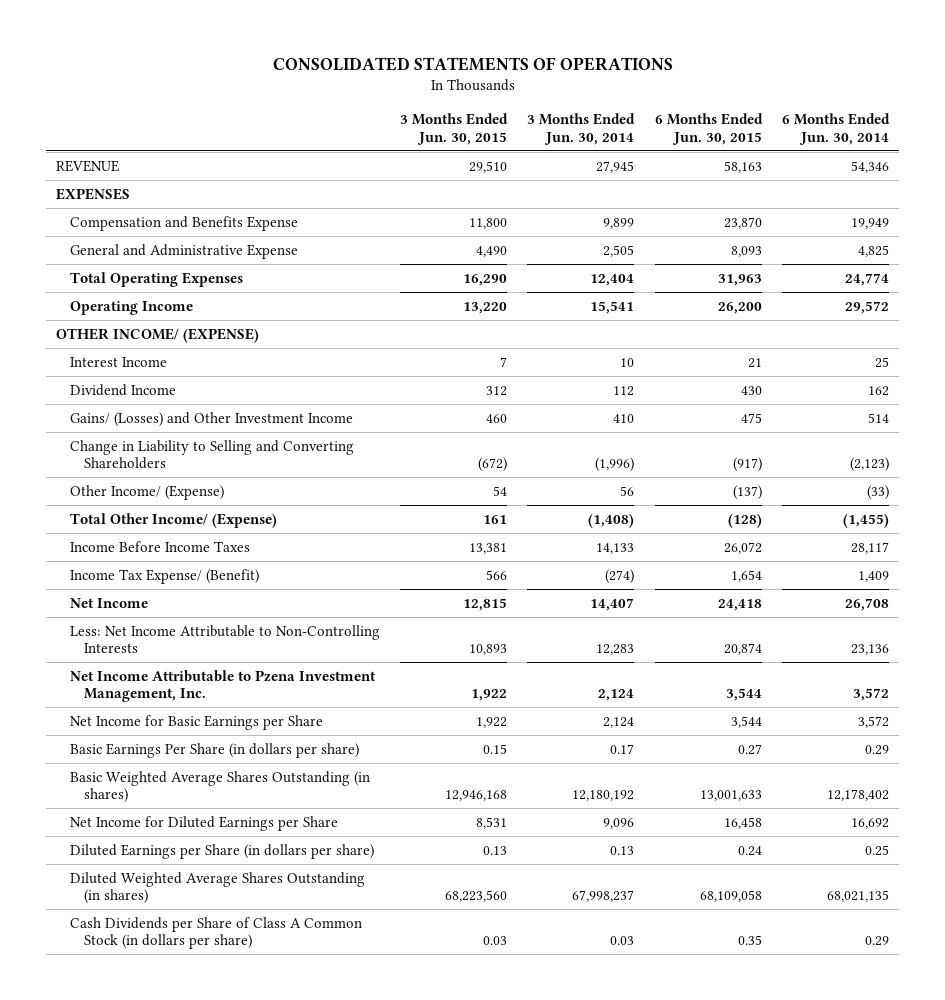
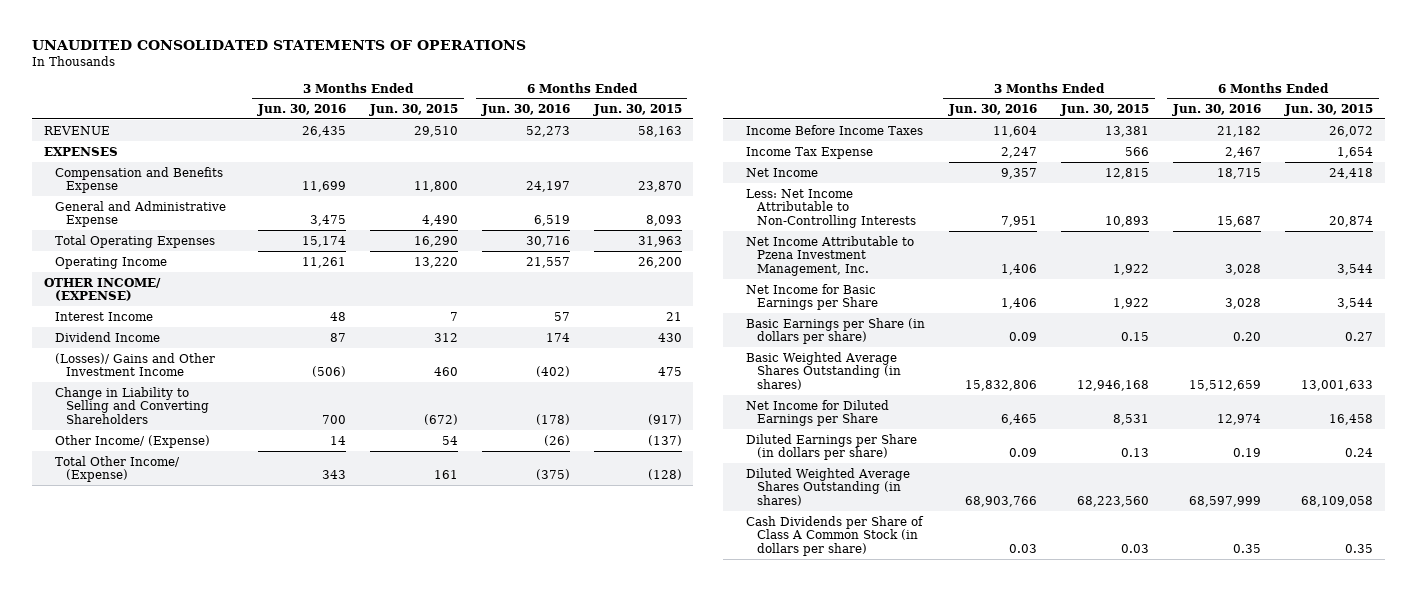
- CONSOLIDATED STATEMENTS OF OPERATIONS
+ UNAUDITED CONSOLIDATED STATEMENTS OF OPERATIONS
- | 3 Months Ended Jun. 30, 2015 | 3 Months Ended Jun. 30, 2014 | 6 Months Ended Jun. 30, 2015 | 6 Months Ended Jun. 30, 2014
+ | 3 Months Ended Jun. 30, 2016 | 3 Months Ended Jun. 30, 2015 | 6 Months Ended Jun. 30, 2016 | 6 Months Ended Jun. 30, 2015
- Gains/ (Losses) and Other Investment Income | 460 | 410 | 475 | 514
+ (Losses)/ Gains and Other Investment Income | (506) | 460 | (402) | 475
- Income Tax Expense/ (Benefit) | 566 | (274) | 1,654 | 1,409
+ Income Tax Expense | 2,247 | 566 | 2,467 | 1,654
- Basic Earnings Per Share (in dollars per share) | 0.15 | 0.17 | 0.27 | 0.29
+ Basic Earnings per Share (in dollars per share) | 0.09 | 0.15 | 0.20 | 0.27

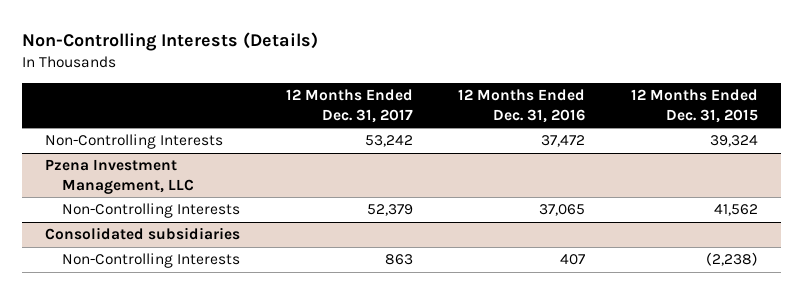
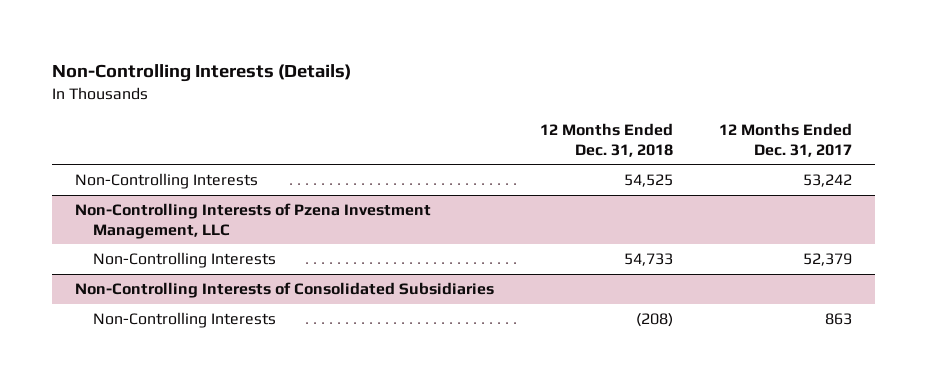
- | 12 Months Ended Dec. 31, 2017 | 12 Months Ended Dec. 31, 2016 | 12 Months Ended Dec. 31, 2015
+ | 12 Months Ended Dec. 31, 2018 | 12 Months Ended Dec. 31, 2017
- Pzena Investment Management, LLC
+ Non-Controlling Interests of Pzena Investment Management, LLC
- Consolidated subsidiaries
+ Non-Controlling Interests of Consolidated Subsidiaries

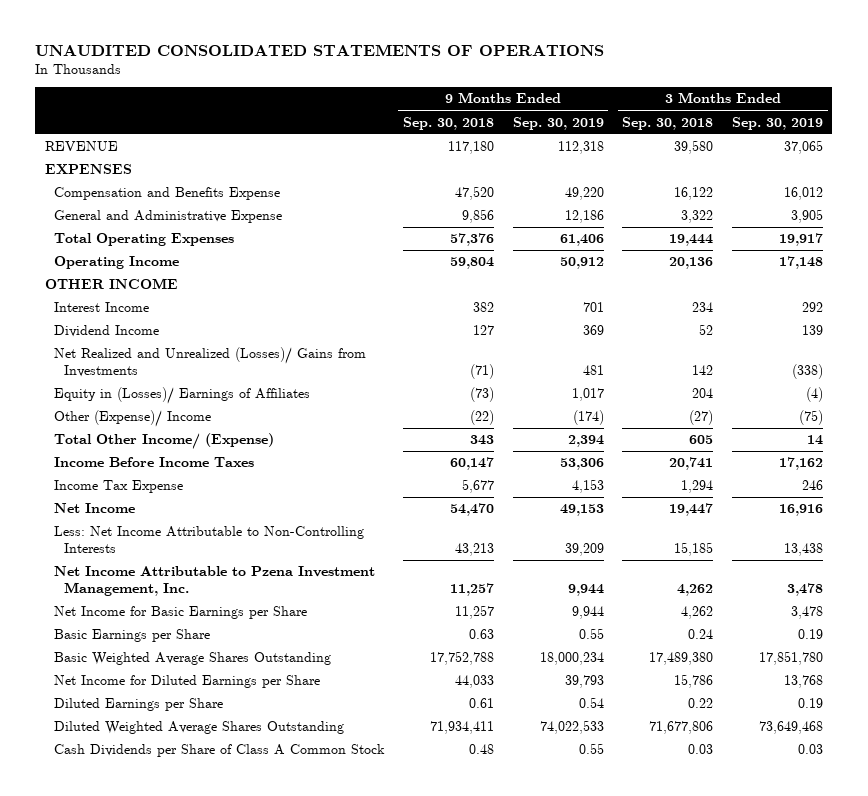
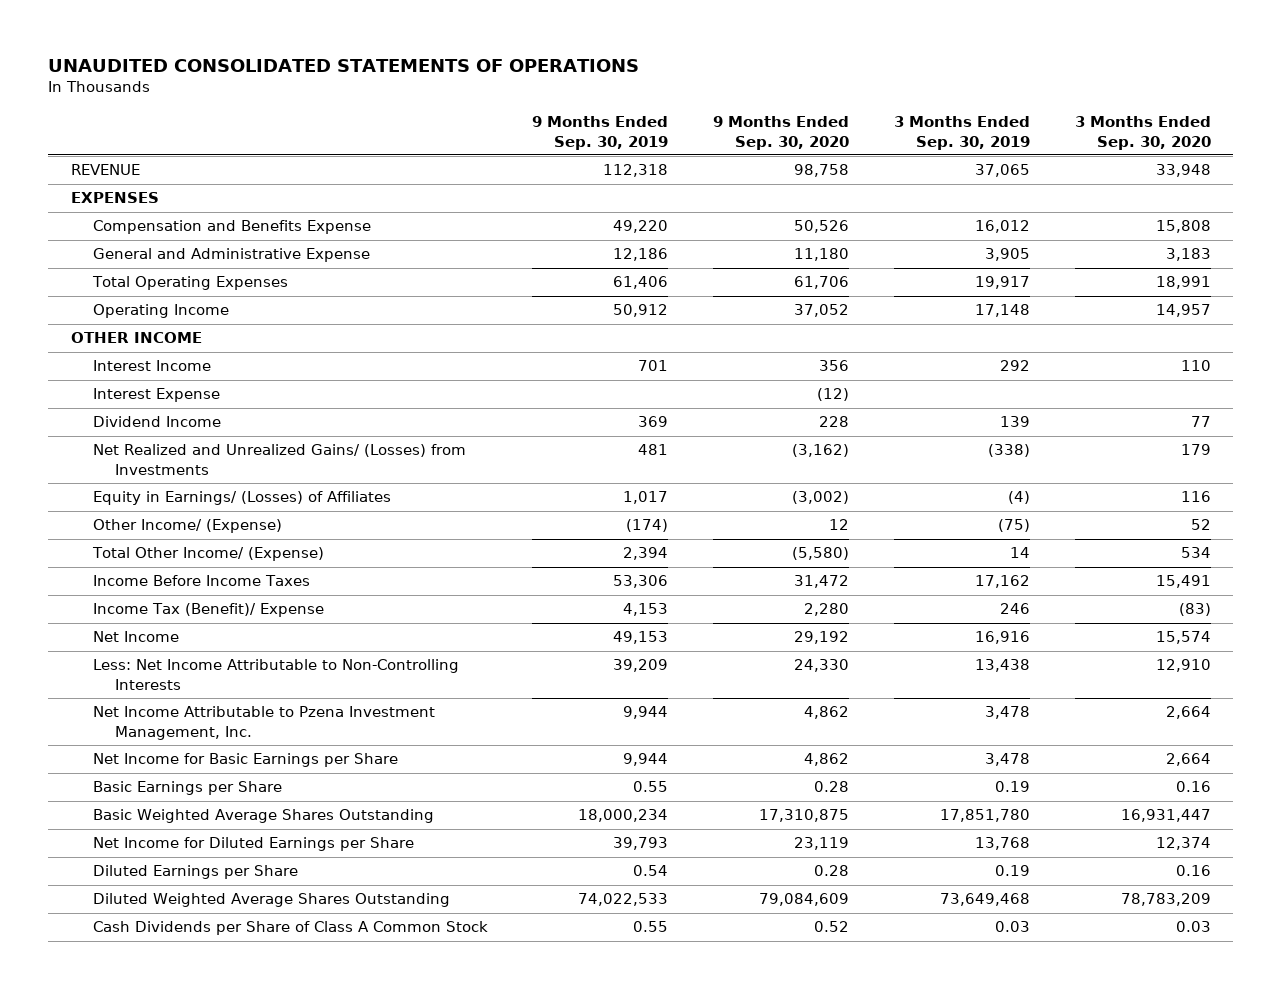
- | 9 Months Ended Sep. 30, 2018 | 9 Months Ended Sep. 30, 2019 | 3 Months Ended Sep. 30, 2018 | 3 Months Ended Sep. 30, 2019
+ | 9 Months Ended Sep. 30, 2019 | 9 Months Ended Sep. 30, 2020 | 3 Months Ended Sep. 30, 2019 | 3 Months Ended Sep. 30, 2020
+ Interest Expense | | (12) | |
- Net Realized and Unrealized (Losses)/ Gains from Investments | (71) | 481 | 142 | (338)
- Equity in (Losses)/ Earnings of Affiliates | (73) | 1,017 | 204 | (4)
- Other (Expense)/ Income | (22) | (174) | (27) | (75)
+ Net Realized and Unrealized Gains/ (Losses) from Investments | 481 | (3,162) | (338) | 179
+ Equity in Earnings/ (Losses) of Affiliates | 1,017 | (3,002) | (4) | 116
+ Other Income/ (Expense) | (174) | 12 | (75) | 52
- Income Tax Expense | 5,677 | 4,153 | 1,294 | 246
+ Income Tax (Benefit)/ Expense | 4,153 | 2,280 | 246 | (83)

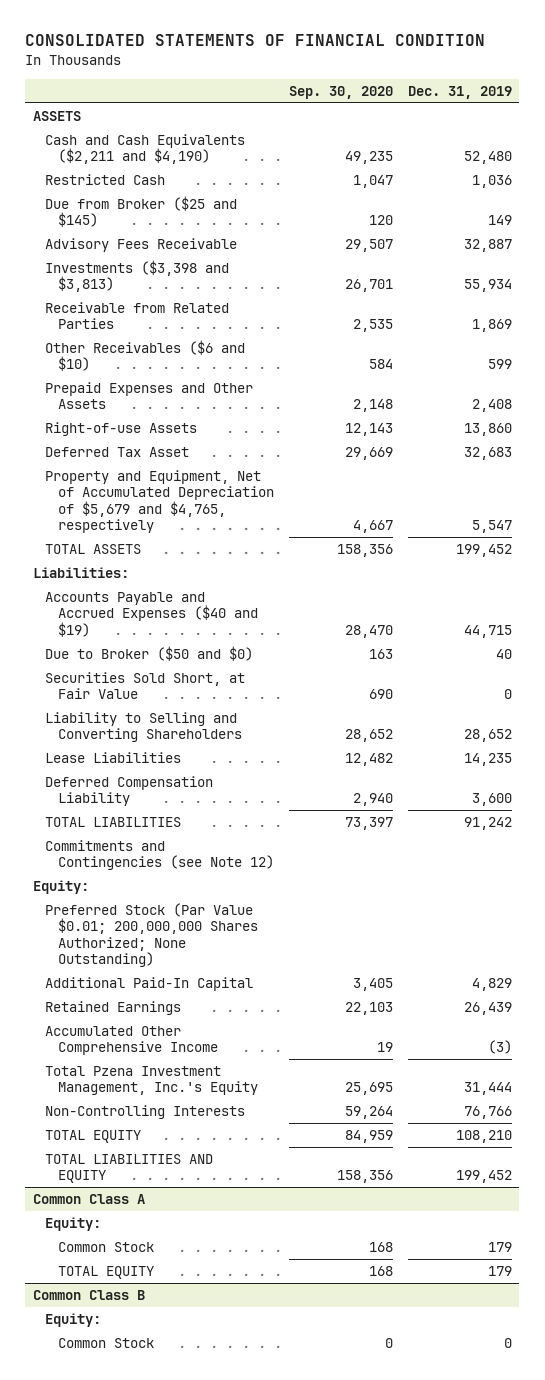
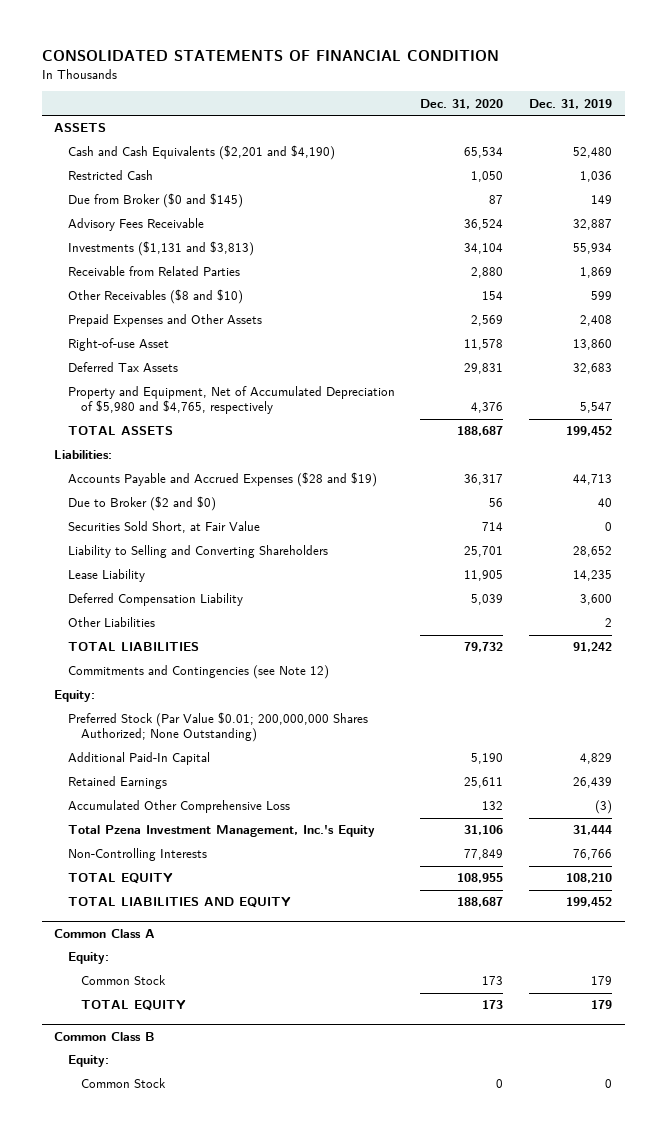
- | Sep. 30, 2020 | Dec. 31, 2019
+ | Dec. 31, 2020 | Dec. 31, 2019
- Cash and Cash Equivalents ($2,211 and $4,190) | 49,235 | 52,480
+ Cash and Cash Equivalents ($2,201 and $4,190) | 65,534 | 52,480
- Due from Broker ($25 and $145) | 120 | 149
+ Due from Broker ($0 and $145) | 87 | 149
- Investments ($3,398 and $3,813) | 26,701 | 55,934
+ Investments ($1,131 and $3,813) | 34,104 | 55,934
- Other Receivables ($6 and $10) | 584 | 599
+ Other Receivables ($8 and $10) | 154 | 599
- Right-of-use Assets | 12,143 | 13,860
- Deferred Tax Asset | 29,669 | 32,683
- Property and Equipment, Net of Accumulated Depreciation of $5,679 and $4,765, respectively | 4,667 | 5,547
+ Right-of-use Asset | 11,578 | 13,860
+ Deferred Tax Assets | 29,831 | 32,683
+ Property and Equipment, Net of Accumulated Depreciation of $5,980 and $4,765, respectively | 4,376 | 5,547
- Accounts Payable and Accrued Expenses ($40 and $19) | 28,470 | 44,715
- Due to Broker ($50 and $0) | 163 | 40
+ Accounts Payable and Accrued Expenses ($28 and $19) | 36,317 | 44,713
+ Due to Broker ($2 and $0) | 56 | 40
- Lease Liabilities | 12,482 | 14,235
+ Lease Liability | 11,905 | 14,235
+ Other Liabilities | | 2
- Accumulated Other Comprehensive Income | 19 | (3)
+ Accumulated Other Comprehensive Loss | 132 | (3)

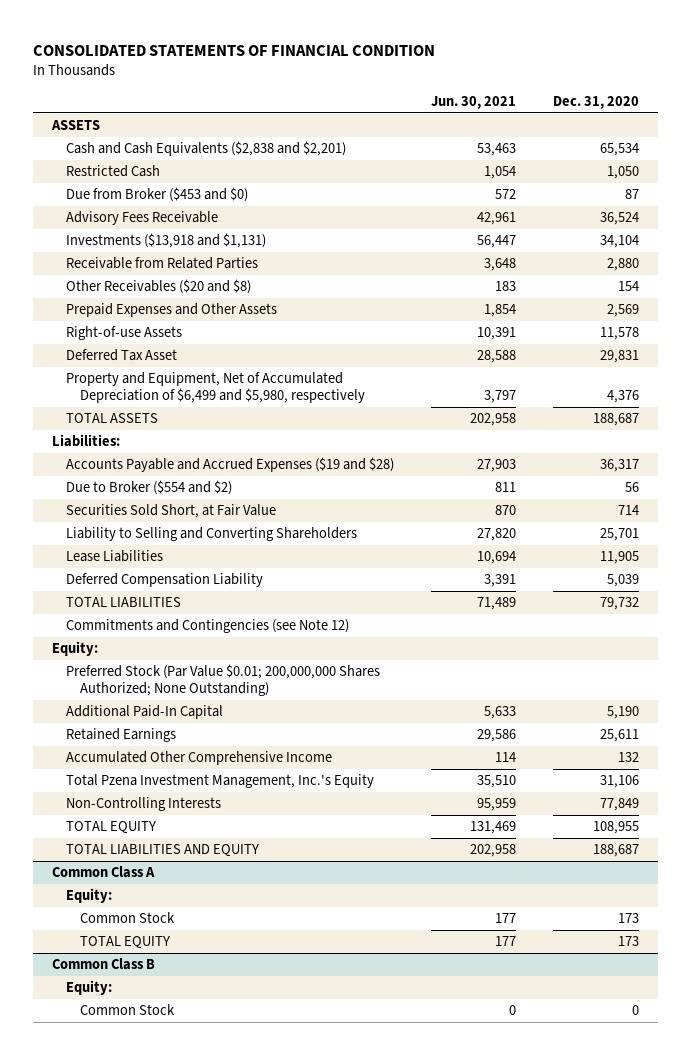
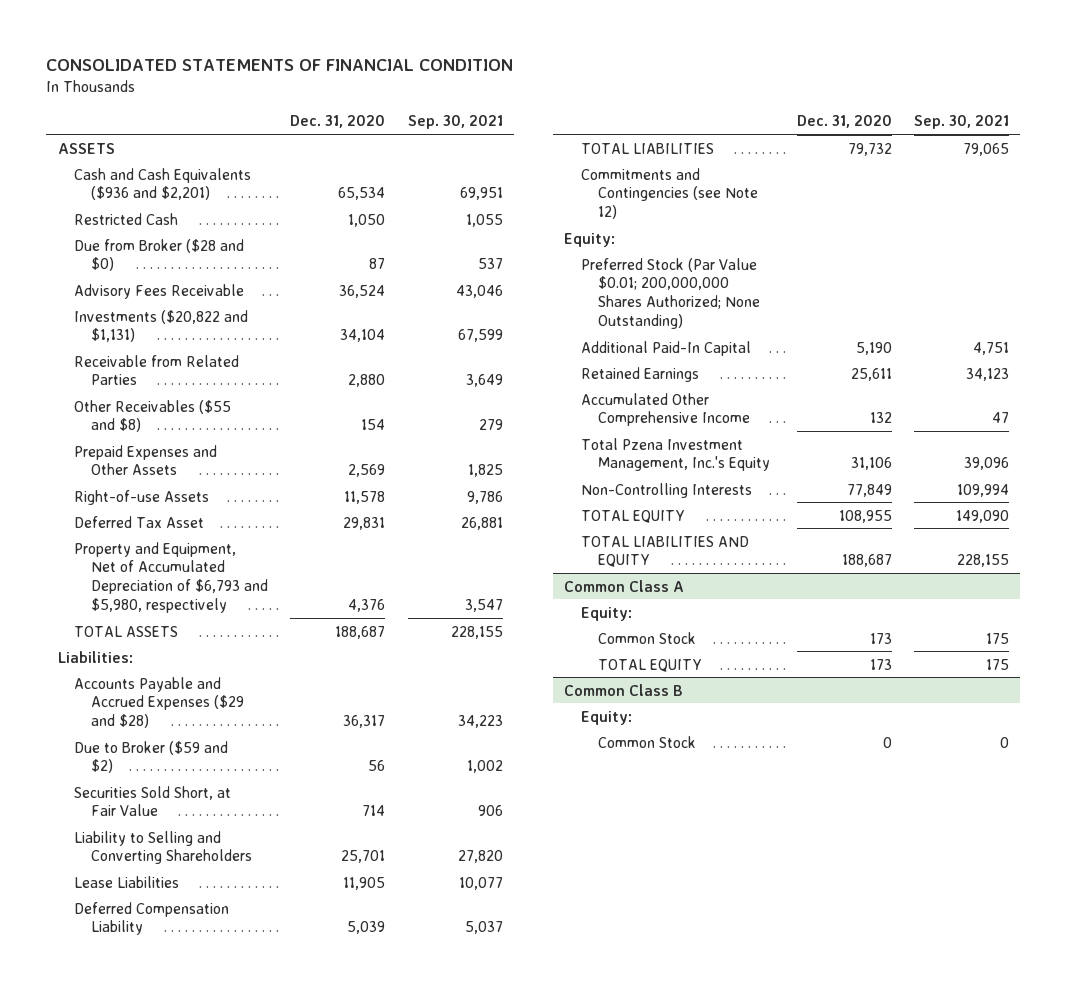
- | Jun. 30, 2021 | Dec. 31, 2020
+ | Dec. 31, 2020 | Sep. 30, 2021
- Cash and Cash Equivalents ($2,838 and $2,201) | 53,463 | 65,534
+ Cash and Cash Equivalents ($936 and $2,201) | 65,534 | 69,951
- Due from Broker ($453 and $0) | 572 | 87
+ Due from Broker ($28 and $0) | 87 | 537
- Investments ($13,918 and $1,131) | 56,447 | 34,104
+ Investments ($20,822 and $1,131) | 34,104 | 67,599
- Other Receivables ($20 and $8) | 183 | 154
+ Other Receivables ($55 and $8) | 154 | 279
- Property and Equipment, Net of Accumulated Depreciation of $6,499 and $5,980, respectively | 3,797 | 4,376
+ Property and Equipment, Net of Accumulated Depreciation of $6,793 and $5,980, respectively | 4,376 | 3,547
- Accounts Payable and Accrued Expenses ($19 and $28) | 27,903 | 36,317
- Due to Broker ($554 and $2) | 811 | 56
+ Accounts Payable and Accrued Expenses ($29 and $28) | 36,317 | 34,223
+ Due to Broker ($59 and $2) | 56 | 1,002

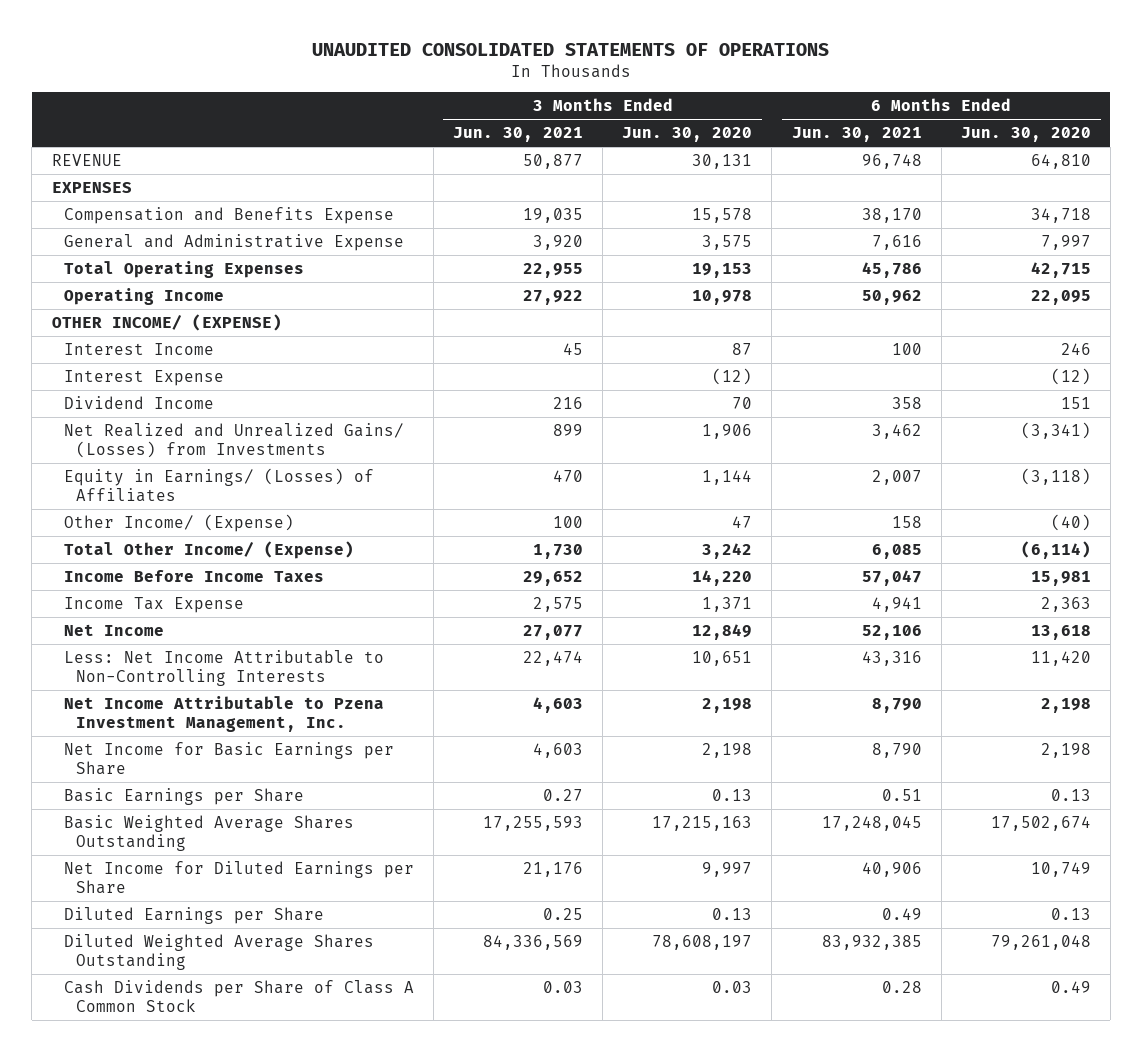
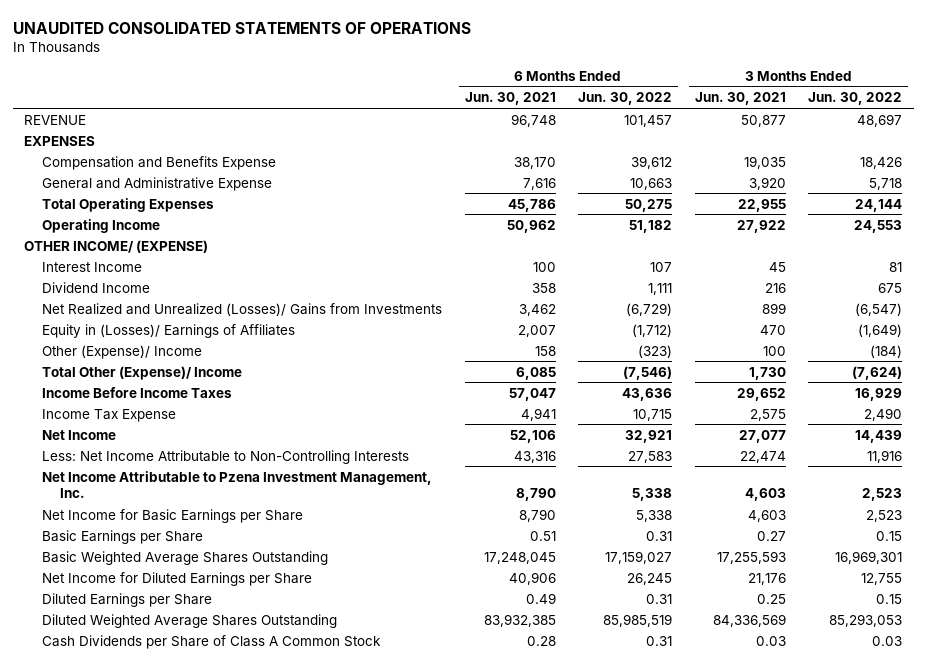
- | 3 Months Ended Jun. 30, 2021 | 3 Months Ended Jun. 30, 2020 | 6 Months Ended Jun. 30, 2021 | 6 Months Ended Jun. 30, 2020
+ | 6 Months Ended Jun. 30, 2021 | 6 Months Ended Jun. 30, 2022 | 3 Months Ended Jun. 30, 2021 | 3 Months Ended Jun. 30, 2022
- Interest Expense | | (12) | | (12)
- Net Realized and Unrealized Gains/ (Losses) from Investments | 899 | 1,906 | 3,462 | (3,341)
- Equity in Earnings/ (Losses) of Affiliates | 470 | 1,144 | 2,007 | (3,118)
- Other Income/ (Expense) | 100 | 47 | 158 | (40)
- Total Other Income/ (Expense) | 1,730 | 3,242 | 6,085 | (6,114)
+ Net Realized and Unrealized (Losses)/ Gains from Investments | 3,462 | (6,729) | 899 | (6,547)
+ Equity in (Losses)/ Earnings of Affiliates | 2,007 | (1,712) | 470 | (1,649)
+ Other (Expense)/ Income | 158 | (323) | 100 | (184)
+ Total Other (Expense)/ Income | 6,085 | (7,546) | 1,730 | (7,624)

